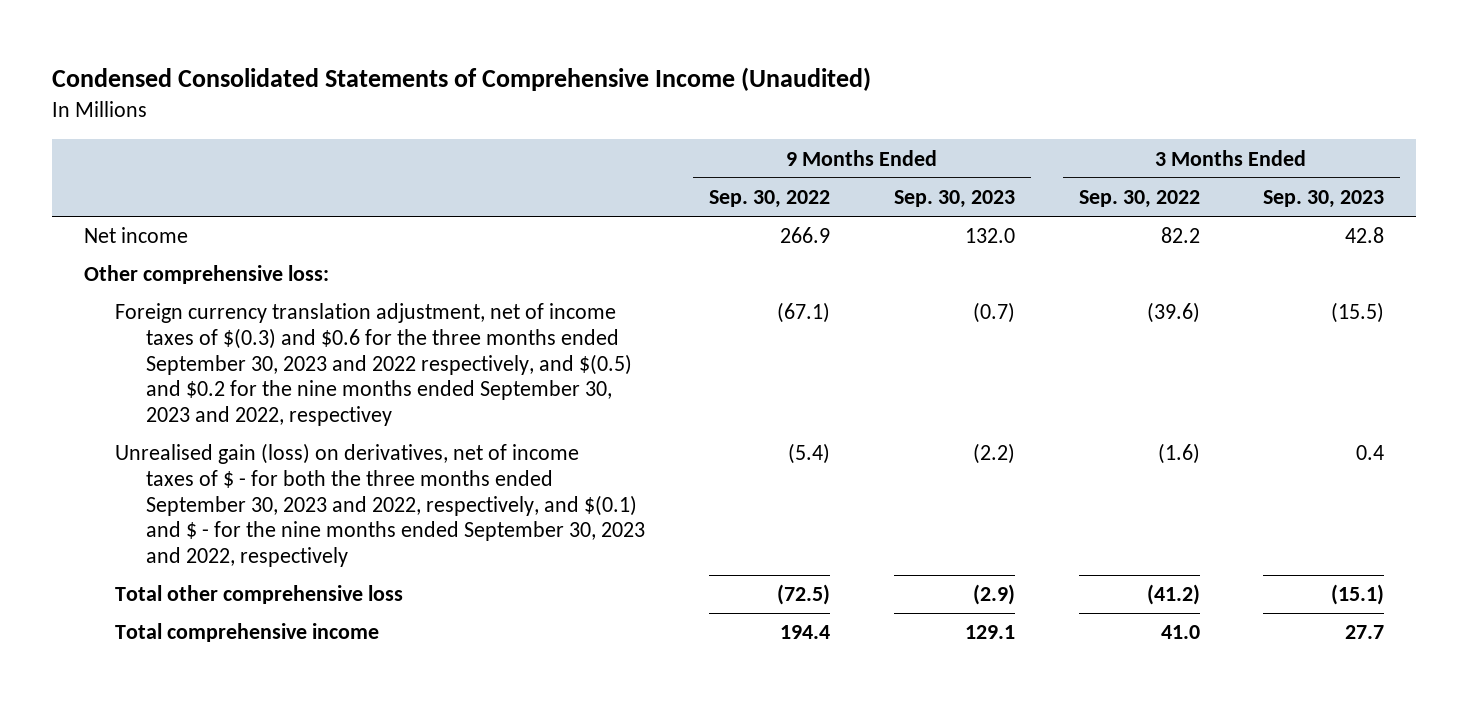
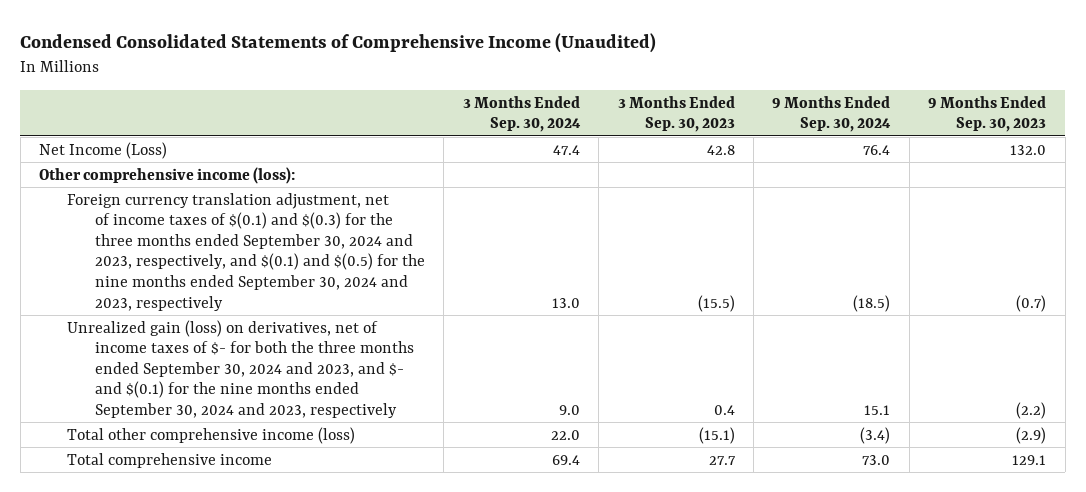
- | 9 Months Ended Sep. 30, 2022 | 9 Months Ended Sep. 30, 2023 | 3 Months Ended Sep. 30, 2022 | 3 Months Ended Sep. 30, 2023
+ | 3 Months Ended Sep. 30, 2024 | 3 Months Ended Sep. 30, 2023 | 9 Months Ended Sep. 30, 2024 | 9 Months Ended Sep. 30, 2023
- Net income | 266.9 | 132.0 | 82.2 | 42.8
- Other comprehensive loss:
- Foreign currency translation adjustment, net of income taxes of $(0.3) and $0.6 for the three months ended September 30, 2023 and 2022 respectively, and $(0.5) and $0.2 for the nine months ended September 30, 2023 and 2022, respectivey | (67.1) | (0.7) | (39.6) | (15.5)
- Unrealised gain (loss) on derivatives, net of income taxes of $ - for both the three months ended September 30, 2023 and 2022, respectively, and $(0.1) and $ - for the nine months ended September 30, 2023 and 2022, respectively | (5.4) | (2.2) | (1.6) | 0.4
- Total other comprehensive loss | (72.5) | (2.9) | (41.2) | (15.1)
+ Net Income (Loss) | 47.4 | 42.8 | 76.4 | 132.0
+ Other comprehensive income (loss):
+ Foreign currency translation adjustment, net of income taxes of $(0.1) and $(0.3) for the three months ended September 30, 2024 and 2023, respectively, and $(0.1) and $(0.5) for the nine months ended September 30, 2024 and 2023, respectively | 13.0 | (15.5) | (18.5) | (0.7)
+ Unrealized gain (loss) on derivatives, net of income taxes of $- for both the three months ended September 30, 2024 and 2023, and $- and $(0.1) for the nine months ended September 30, 2024 and 2023, respectively | 9.0 | 0.4 | 15.1 | (2.2)
+ Total other comprehensive income (loss) | 22.0 | (15.1) | (3.4) | (2.9)

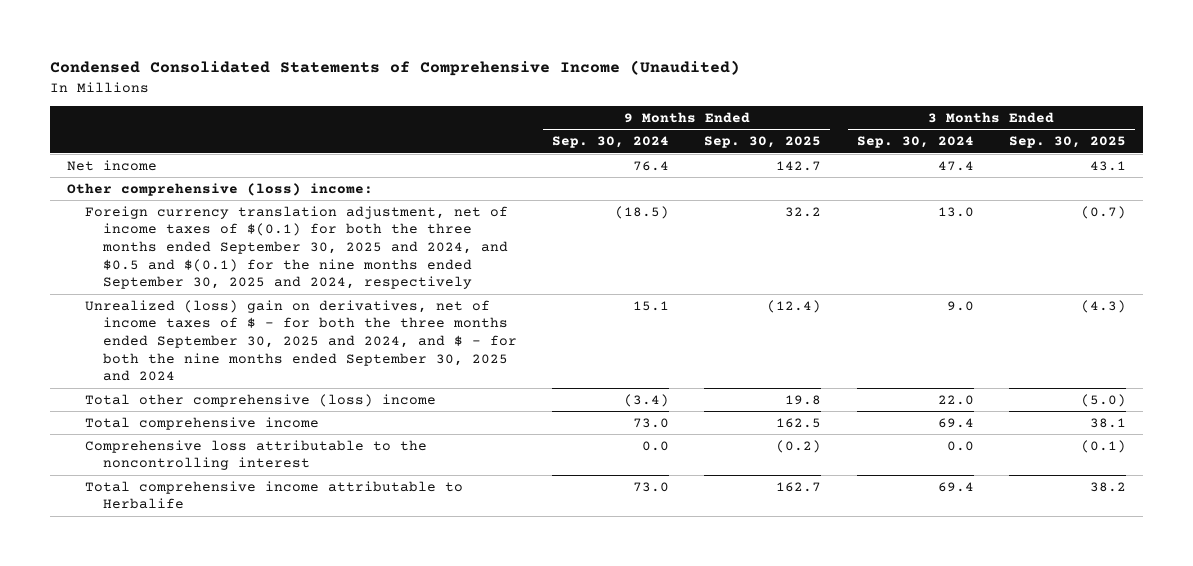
- | 3 Months Ended Sep. 30, 2024 | 3 Months Ended Sep. 30, 2023 | 9 Months Ended Sep. 30, 2024 | 9 Months Ended Sep. 30, 2023
+ | 9 Months Ended Sep. 30, 2024 | 9 Months Ended Sep. 30, 2025 | 3 Months Ended Sep. 30, 2024 | 3 Months Ended Sep. 30, 2025
- Net Income (Loss) | 47.4 | 42.8 | 76.4 | 132.0
- Other comprehensive income (loss):
- Foreign currency translation adjustment, net of income taxes of $(0.1) and $(0.3) for the three months ended September 30, 2024 and 2023, respectively, and $(0.1) and $(0.5) for the nine months ended September 30, 2024 and 2023, respectively | 13.0 | (15.5) | (18.5) | (0.7)
- Unrealized gain (loss) on derivatives, net of income taxes of $- for both the three months ended September 30, 2024 and 2023, and $- and $(0.1) for the nine months ended September 30, 2024 and 2023, respectively | 9.0 | 0.4 | 15.1 | (2.2)
- Total other comprehensive income (loss) | 22.0 | (15.1) | (3.4) | (2.9)
+ Net income | 76.4 | 142.7 | 47.4 | 43.1
+ Other comprehensive (loss) income:
+ Foreign currency translation adjustment, net of income taxes of $(0.1) for both the three months ended September 30, 2025 and 2024, and $0.5 and $(0.1) for the nine months ended September 30, 2025 and 2024, respectively | (18.5) | 32.2 | 13.0 | (0.7)
+ Unrealized (loss) gain on derivatives, net of income taxes of $ - for both the three months ended September 30, 2025 and 2024, and $ - for both the nine months ended September 30, 2025 and 2024 | 15.1 | (12.4) | 9.0 | (4.3)
+ Total other comprehensive (loss) income | (3.4) | 19.8 | 22.0 | (5.0)
+ Comprehensive loss attributable to the noncontrolling interest | 0.0 | (0.2) | 0.0 | (0.1)
+ Total comprehensive income attributable to Herbalife | 73.0 | 162.7 | 69.4 | 38.2

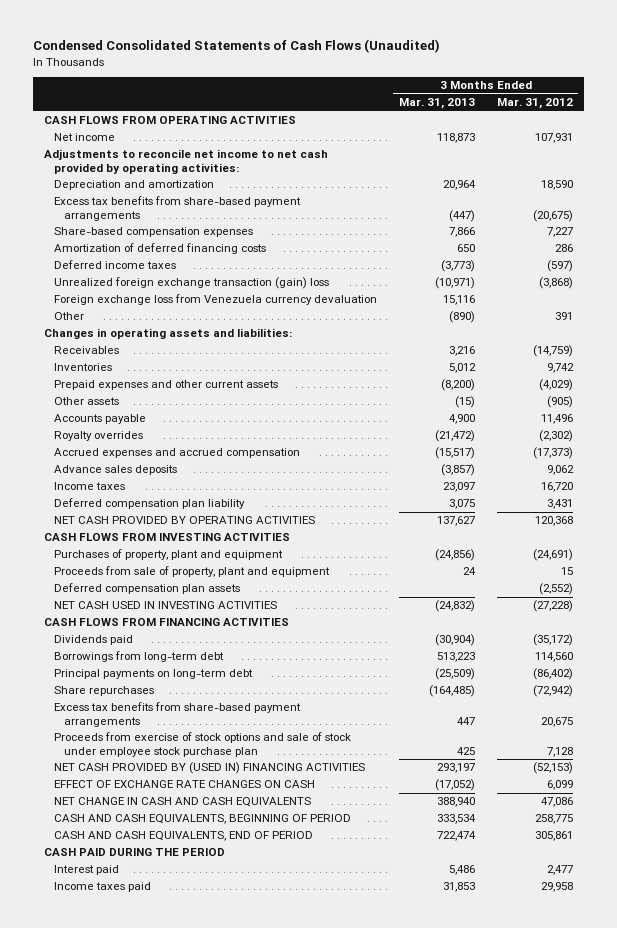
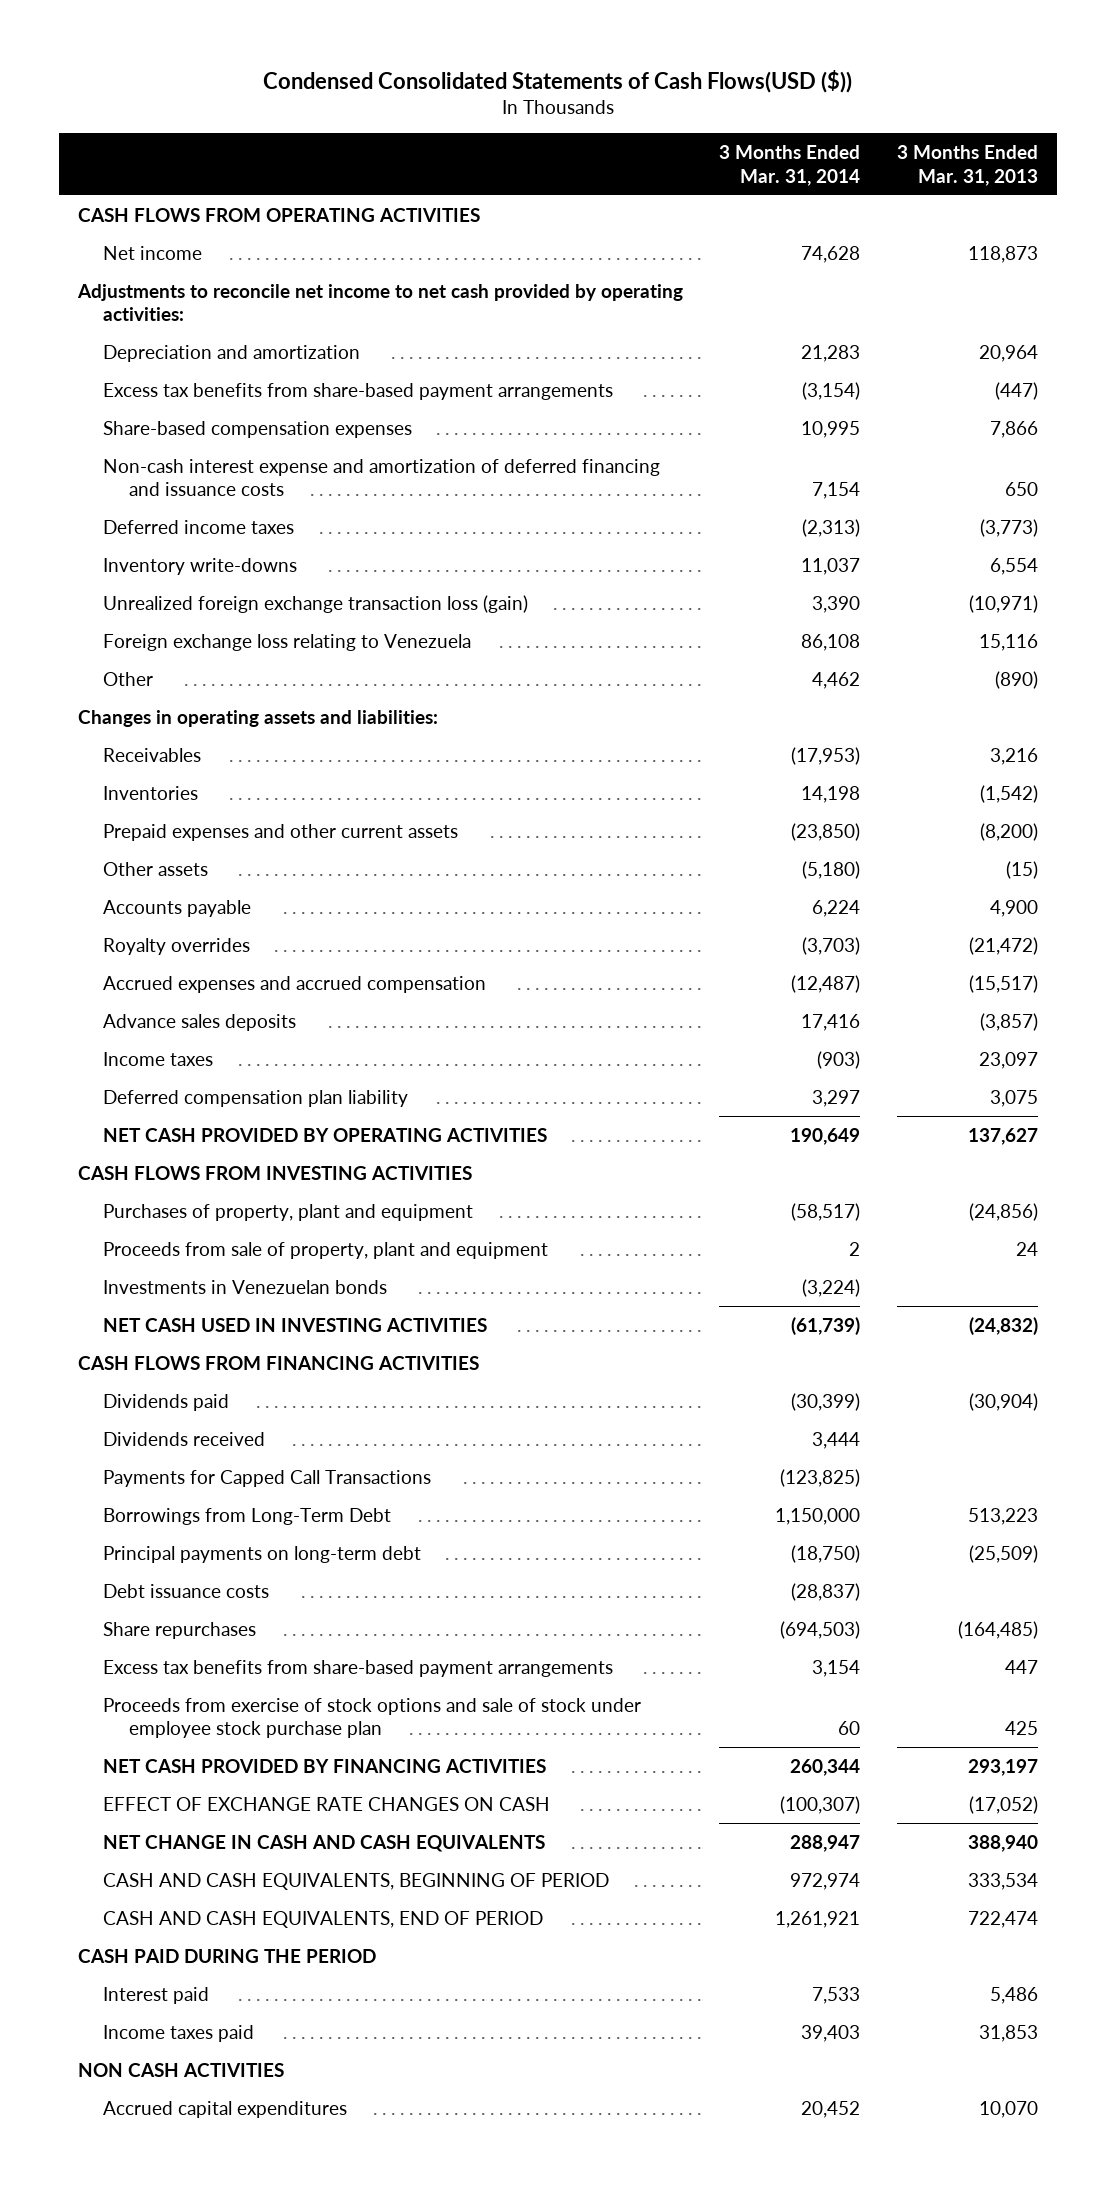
- Condensed Consolidated Statements of Cash Flows (Unaudited)
+ Condensed Consolidated Statements of Cash Flows(USD ($))
- | 3 Months Ended Mar. 31, 2013 | 3 Months Ended Mar. 31, 2012
+ | 3 Months Ended Mar. 31, 2014 | 3 Months Ended Mar. 31, 2013
- Amortization of deferred financing costs | 650 | 286
+ Non-cash interest expense and amortization of deferred financing and issuance costs | 7,154 | 650
- Unrealized foreign exchange transaction (gain) loss | (10,971) | (3,868)
- Foreign exchange loss from Venezuela currency devaluation | 15,116 |
+ Inventory write-downs | 11,037 | 6,554
+ Unrealized foreign exchange transaction loss (gain) | 3,390 | (10,971)
+ Foreign exchange loss relating to Venezuela | 86,108 | 15,116
- Inventories | 5,012 | 9,742
+ Inventories | 14,198 | (1,542)
- Deferred compensation plan assets | | (2,552)
+ Investments in Venezuelan bonds | (3,224) |
- Borrowings from long-term debt | 513,223 | 114,560
+ Dividends received | 3,444 |
+ Payments for Capped Call Transactions | (123,825) |
+ Borrowings from Long-Term Debt | 1,150,000 | 513,223
+ Debt issuance costs | (28,837) |
- NET CASH PROVIDED BY (USED IN) FINANCING ACTIVITIES | 293,197 | (52,153)
+ NET CASH PROVIDED BY FINANCING ACTIVITIES | 260,344 | 293,197
+ NON CASH ACTIVITIES
+ Accrued capital expenditures | 20,452 | 10,070

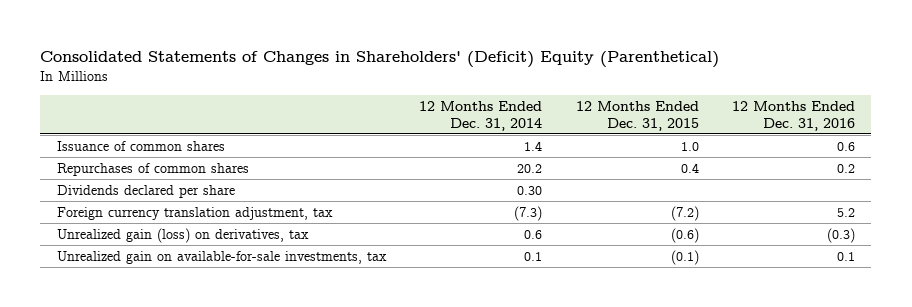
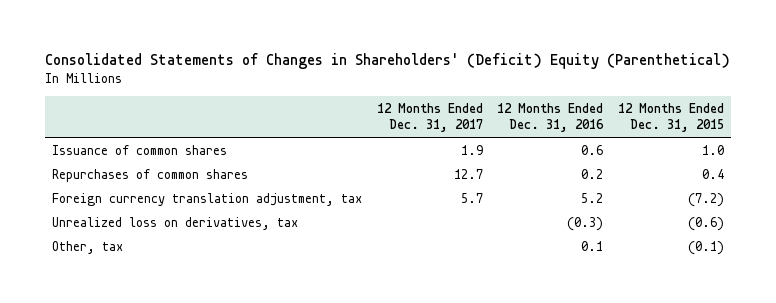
- | 12 Months Ended Dec. 31, 2014 | 12 Months Ended Dec. 31, 2015 | 12 Months Ended Dec. 31, 2016
+ | 12 Months Ended Dec. 31, 2017 | 12 Months Ended Dec. 31, 2016 | 12 Months Ended Dec. 31, 2015
- Dividends declared per share | 0.30 | |
- Unrealized gain (loss) on derivatives, tax | 0.6 | (0.6) | (0.3)
- Unrealized gain on available-for-sale investments, tax | 0.1 | (0.1) | 0.1
+ Unrealized loss on derivatives, tax | | (0.3) | (0.6)
+ Other, tax | | 0.1 | (0.1)

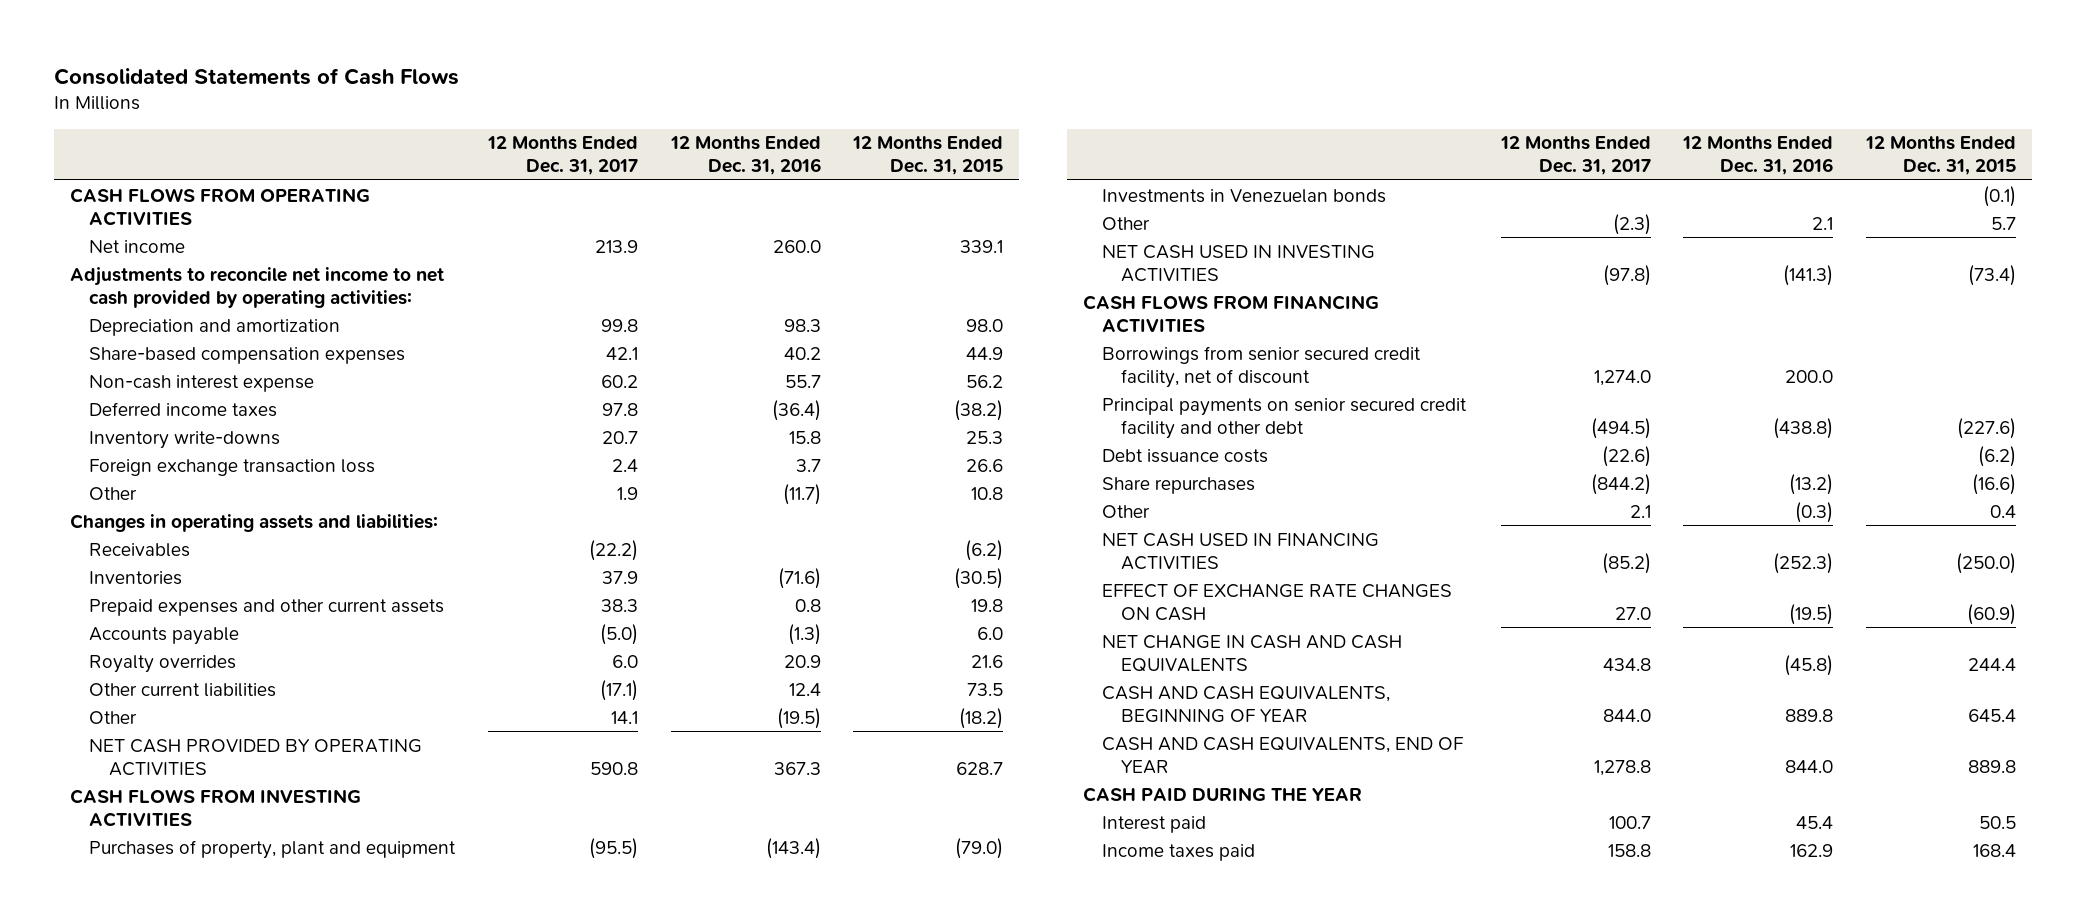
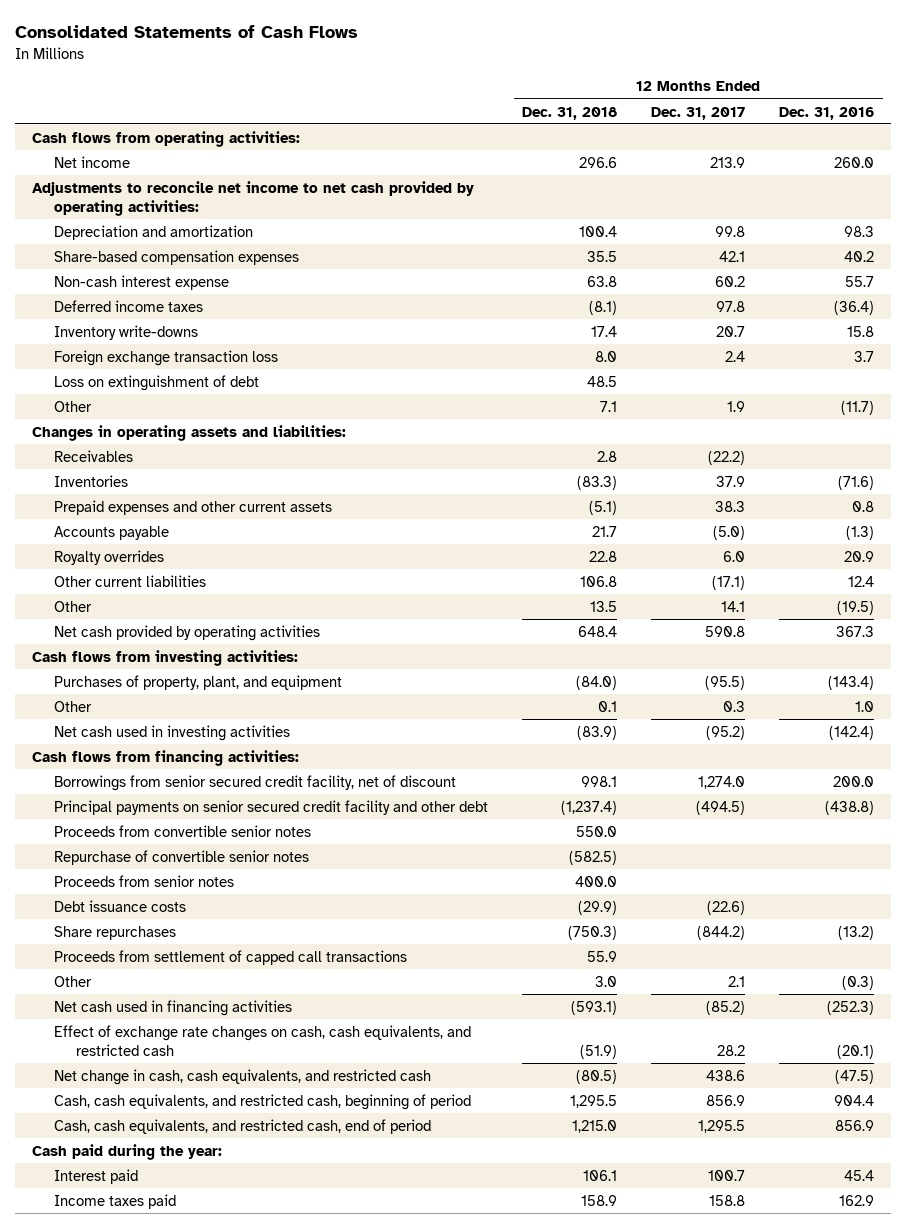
- | 12 Months Ended Dec. 31, 2017 | 12 Months Ended Dec. 31, 2016 | 12 Months Ended Dec. 31, 2015
+ | 12 Months Ended Dec. 31, 2018 | 12 Months Ended Dec. 31, 2017 | 12 Months Ended Dec. 31, 2016
- CASH FLOWS FROM OPERATING ACTIVITIES
+ Cash flows from operating activities:
+ Loss on extinguishment of debt | 48.5 | |
- NET CASH PROVIDED BY OPERATING ACTIVITIES | 590.8 | 367.3 | 628.7
- CASH FLOWS FROM INVESTING ACTIVITIES
- Purchases of property, plant and equipment | (95.5) | (143.4) | (79.0)
- Investments in Venezuelan bonds | | | (0.1)
- Other | (2.3) | 2.1 | 5.7
- NET CASH USED IN INVESTING ACTIVITIES | (97.8) | (141.3) | (73.4)
- CASH FLOWS FROM FINANCING ACTIVITIES
+ Net cash provided by operating activities | 648.4 | 590.8 | 367.3
+ Cash flows from investing activities:
+ Purchases of property, plant, and equipment | (84.0) | (95.5) | (143.4)
+ Other | 0.1 | 0.3 | 1.0
+ Net cash used in investing activities | (83.9) | (95.2) | (142.4)
+ Cash flows from financing activities:
+ Proceeds from convertible senior notes | 550.0 | |
+ Repurchase of convertible senior notes | (582.5) | |
+ Proceeds from senior notes | 400.0 | |
+ Proceeds from settlement of capped call transactions | 55.9 | |
- NET CASH USED IN FINANCING ACTIVITIES | (85.2) | (252.3) | (250.0)
- EFFECT OF EXCHANGE RATE CHANGES ON CASH | 27.0 | (19.5) | (60.9)
- NET CHANGE IN CASH AND CASH EQUIVALENTS | 434.8 | (45.8) | 244.4
- CASH AND CASH EQUIVALENTS, BEGINNING OF YEAR | 844.0 | 889.8 | 645.4
- CASH AND CASH EQUIVALENTS, END OF YEAR | 1,278.8 | 844.0 | 889.8
- CASH PAID DURING THE YEAR
+ Net cash used in financing activities | (593.1) | (85.2) | (252.3)
+ Effect of exchange rate changes on cash, cash equivalents, and restricted cash | (51.9) | 28.2 | (20.1)
+ Net change in cash, cash equivalents, and restricted cash | (80.5) | 438.6 | (47.5)
+ Cash, cash equivalents, and restricted cash, beginning of period | 1,295.5 | 856.9 | 904.4
+ Cash, cash equivalents, and restricted cash, end of period | 1,215.0 | 1,295.5 | 856.9
+ Cash paid during the year:

